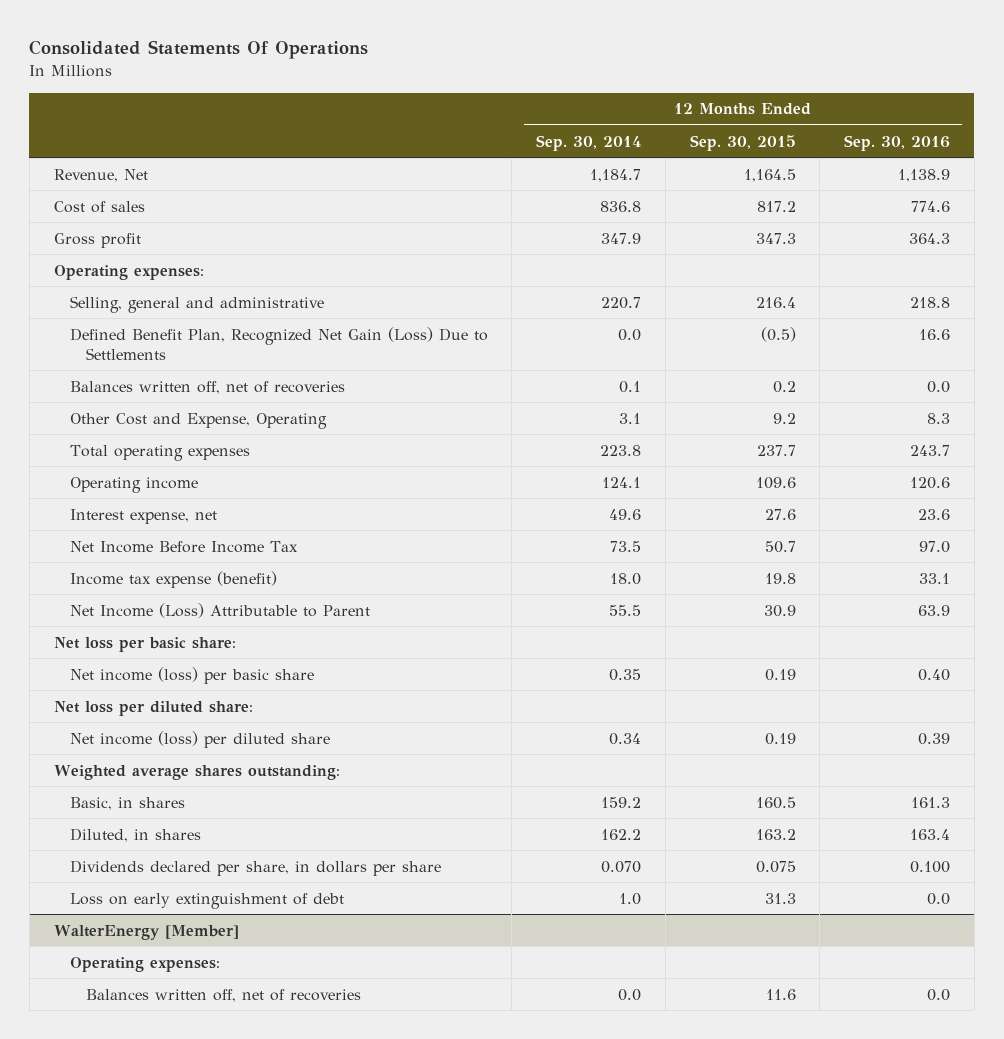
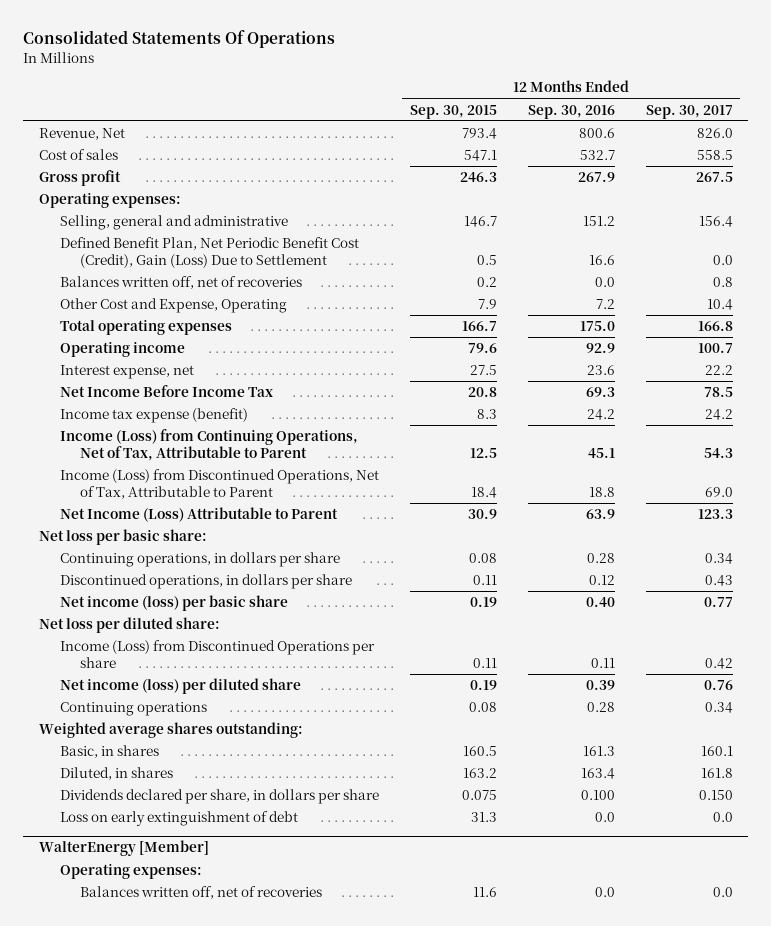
- | 12 Months Ended Sep. 30, 2014 | 12 Months Ended Sep. 30, 2015 | 12 Months Ended Sep. 30, 2016
+ | 12 Months Ended Sep. 30, 2015 | 12 Months Ended Sep. 30, 2016 | 12 Months Ended Sep. 30, 2017
- Revenue, Net | 1,184.7 | 1,164.5 | 1,138.9
- Cost of sales | 836.8 | 817.2 | 774.6
- Gross profit | 347.9 | 347.3 | 364.3
+ Revenue, Net | 793.4 | 800.6 | 826.0
+ Cost of sales | 547.1 | 532.7 | 558.5
+ Gross profit | 246.3 | 267.9 | 267.5
- Selling, general and administrative | 220.7 | 216.4 | 218.8
- Defined Benefit Plan, Recognized Net Gain (Loss) Due to Settlements | 0.0 | (0.5) | 16.6
+ Selling, general and administrative | 146.7 | 151.2 | 156.4
+ Defined Benefit Plan, Net Periodic Benefit Cost (Credit), Gain (Loss) Due to Settlement | 0.5 | 16.6 | 0.0
- Other Cost and Expense, Operating | 3.1 | 9.2 | 8.3
- Total operating expenses | 223.8 | 237.7 | 243.7
- Operating income | 124.1 | 109.6 | 120.6
- Interest expense, net | 49.6 | 27.6 | 23.6
- Net Income Before Income Tax | 73.5 | 50.7 | 97.0
- Income tax expense (benefit) | 18.0 | 19.8 | 33.1
+ Other Cost and Expense, Operating | 7.9 | 7.2 | 10.4
+ Total operating expenses | 166.7 | 175.0 | 166.8
+ Operating income | 79.6 | 92.9 | 100.7
+ Interest expense, net | 27.5 | 23.6 | 22.2
+ Net Income Before Income Tax | 20.8 | 69.3 | 78.5
+ Income tax expense (benefit) | 8.3 | 24.2 | 24.2
+ Income (Loss) from Continuing Operations, Net of Tax, Attributable to Parent | 12.5 | 45.1 | 54.3
+ Income (Loss) from Discontinued Operations, Net of Tax, Attributable to Parent | 18.4 | 18.8 | 69.0
+ Continuing operations, in dollars per share | 0.08 | 0.28 | 0.34
+ Discontinued operations, in dollars per share | 0.11 | 0.12 | 0.43
+ Income (Loss) from Discontinued Operations per share | 0.11 | 0.11 | 0.42
+ Continuing operations | 0.08 | 0.28 | 0.34

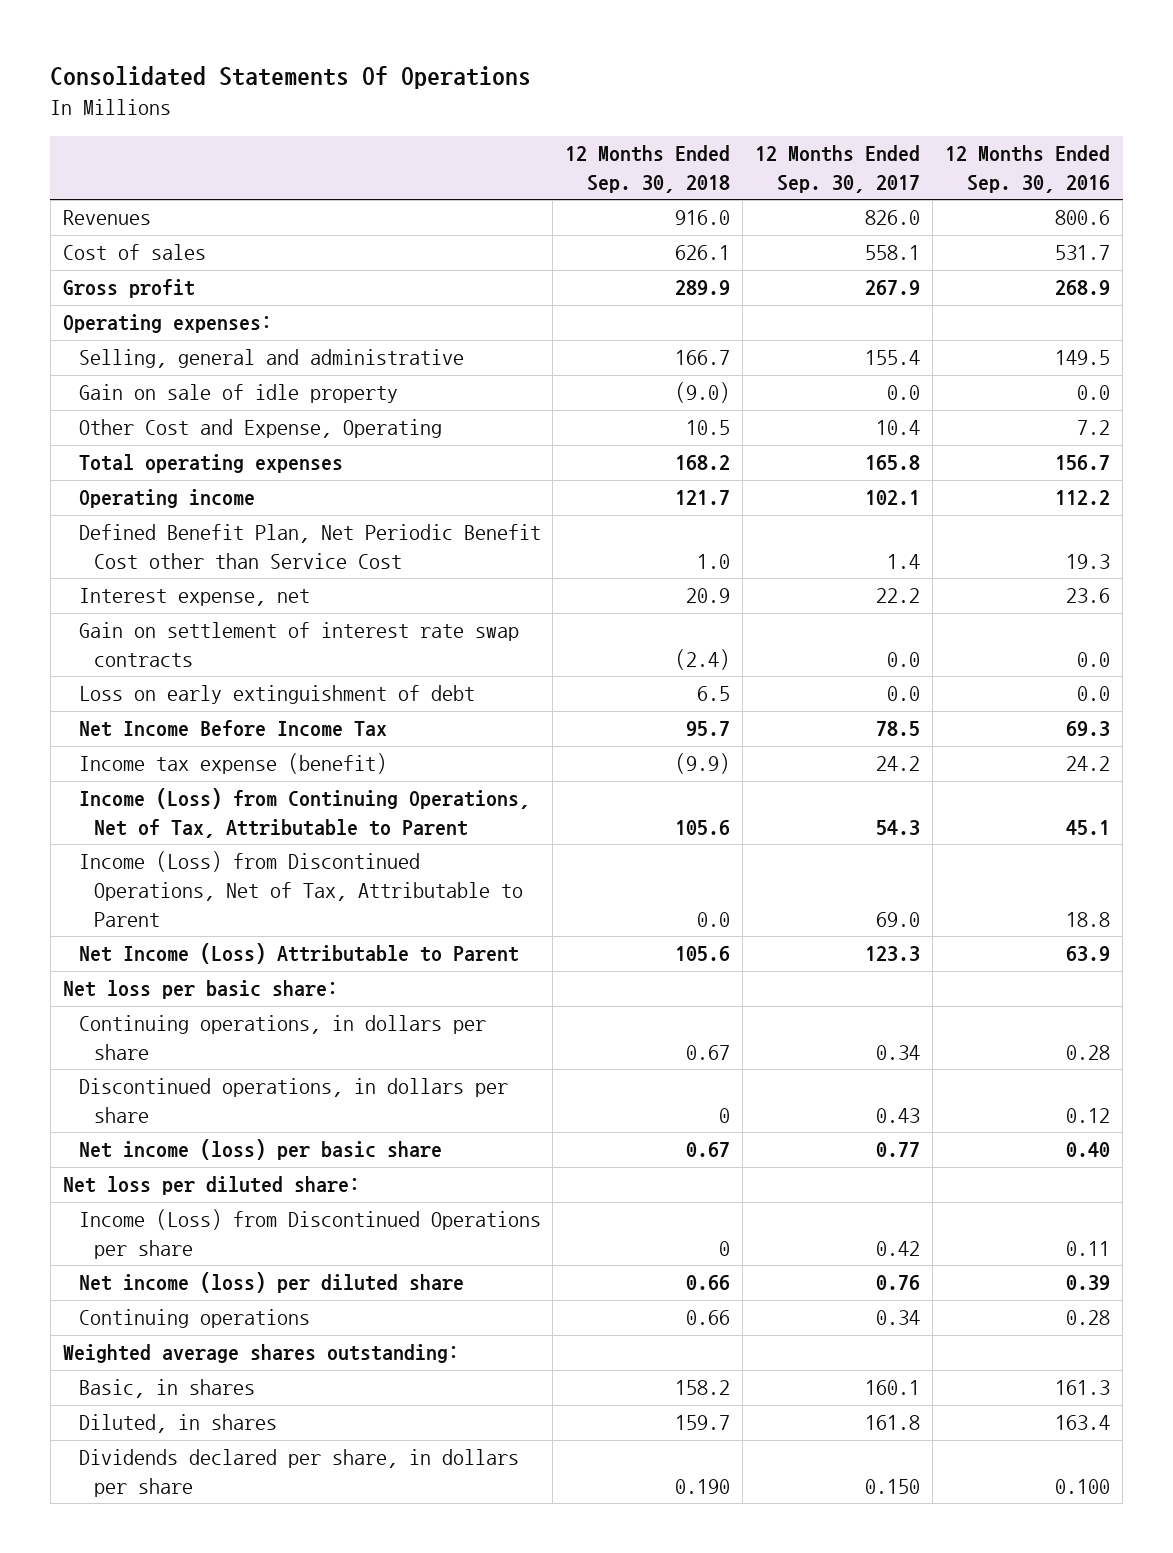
- | 12 Months Ended Sep. 30, 2015 | 12 Months Ended Sep. 30, 2016 | 12 Months Ended Sep. 30, 2017
+ | 12 Months Ended Sep. 30, 2018 | 12 Months Ended Sep. 30, 2017 | 12 Months Ended Sep. 30, 2016
- Revenue, Net | 793.4 | 800.6 | 826.0
- Cost of sales | 547.1 | 532.7 | 558.5
- Gross profit | 246.3 | 267.9 | 267.5
+ Revenues | 916.0 | 826.0 | 800.6
+ Cost of sales | 626.1 | 558.1 | 531.7
+ Gross profit | 289.9 | 267.9 | 268.9
- Selling, general and administrative | 146.7 | 151.2 | 156.4
- Defined Benefit Plan, Net Periodic Benefit Cost (Credit), Gain (Loss) Due to Settlement | 0.5 | 16.6 | 0.0
- Balances written off, net of recoveries | 0.2 | 0.0 | 0.8
+ Selling, general and administrative | 166.7 | 155.4 | 149.5
+ Gain on sale of idle property | (9.0) | 0.0 | 0.0
- Total operating expenses | 166.7 | 175.0 | 166.8
- Operating income | 79.6 | 92.9 | 100.7
+ Total operating expenses | 168.2 | 165.8 | 156.7
+ Operating income | 121.7 | 102.1 | 112.2
+ Defined Benefit Plan, Net Periodic Benefit Cost other than Service Cost | 1.0 | 1.4 | 19.3
+ Gain on settlement of interest rate swap contracts | (2.4) | 0.0 | 0.0
moved up: Loss on early extinguishment of debt | 6.5 | 0.0 | 0.0
- WalterEnergy [Member]
- Operating expenses:
- Balances written off, net of recoveries | 11.6 | 0.0 | 0.0

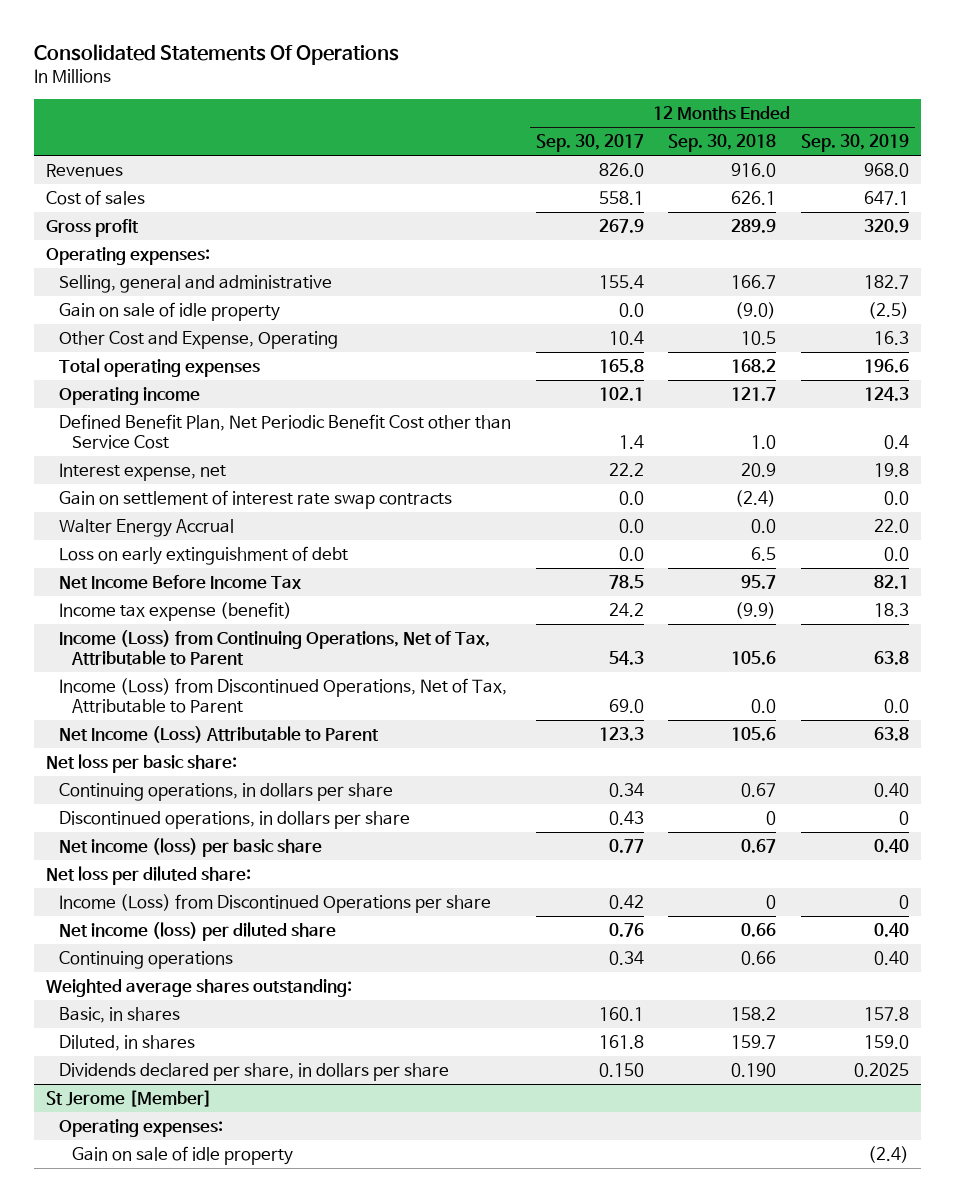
- | 12 Months Ended Sep. 30, 2018 | 12 Months Ended Sep. 30, 2017 | 12 Months Ended Sep. 30, 2016
+ | 12 Months Ended Sep. 30, 2017 | 12 Months Ended Sep. 30, 2018 | 12 Months Ended Sep. 30, 2019
+ Walter Energy Accrual | 0.0 | 0.0 | 22.0
+ St Jerome [Member]
+ Operating expenses:
+ Gain on sale of idle property | | | (2.4)

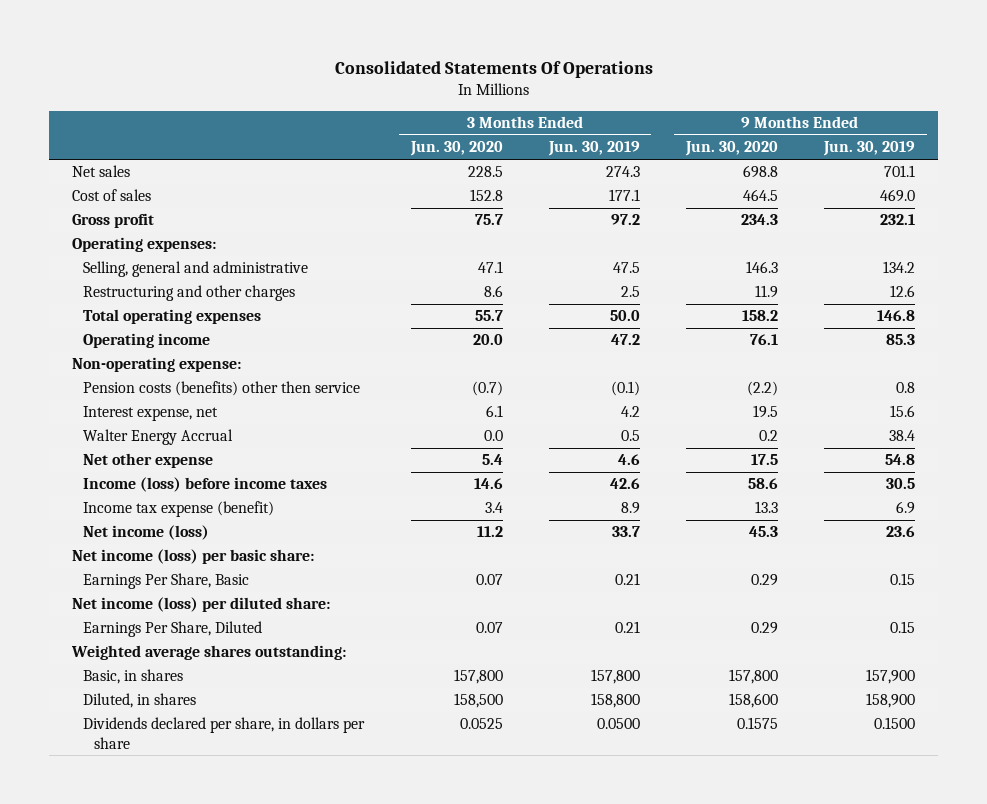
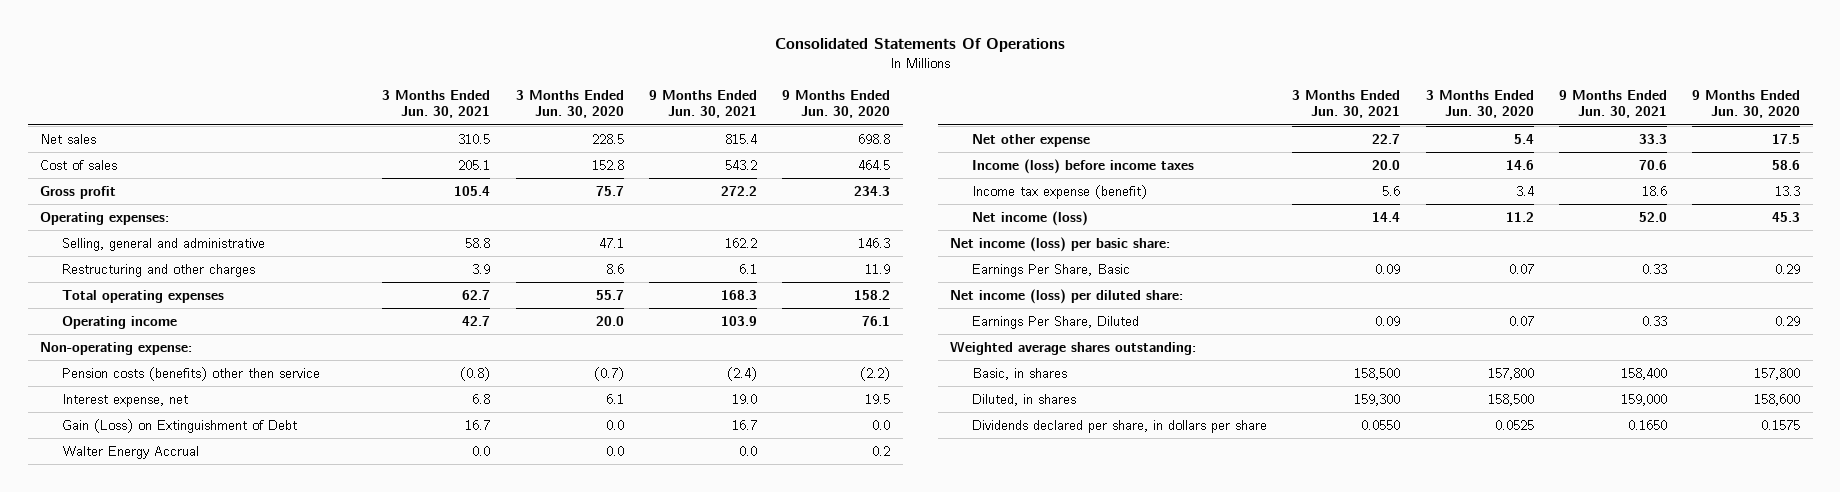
- | 3 Months Ended Jun. 30, 2020 | 3 Months Ended Jun. 30, 2019 | 9 Months Ended Jun. 30, 2020 | 9 Months Ended Jun. 30, 2019
+ | 3 Months Ended Jun. 30, 2021 | 3 Months Ended Jun. 30, 2020 | 9 Months Ended Jun. 30, 2021 | 9 Months Ended Jun. 30, 2020
+ Gain (Loss) on Extinguishment of Debt | 16.7 | 0.0 | 16.7 | 0.0

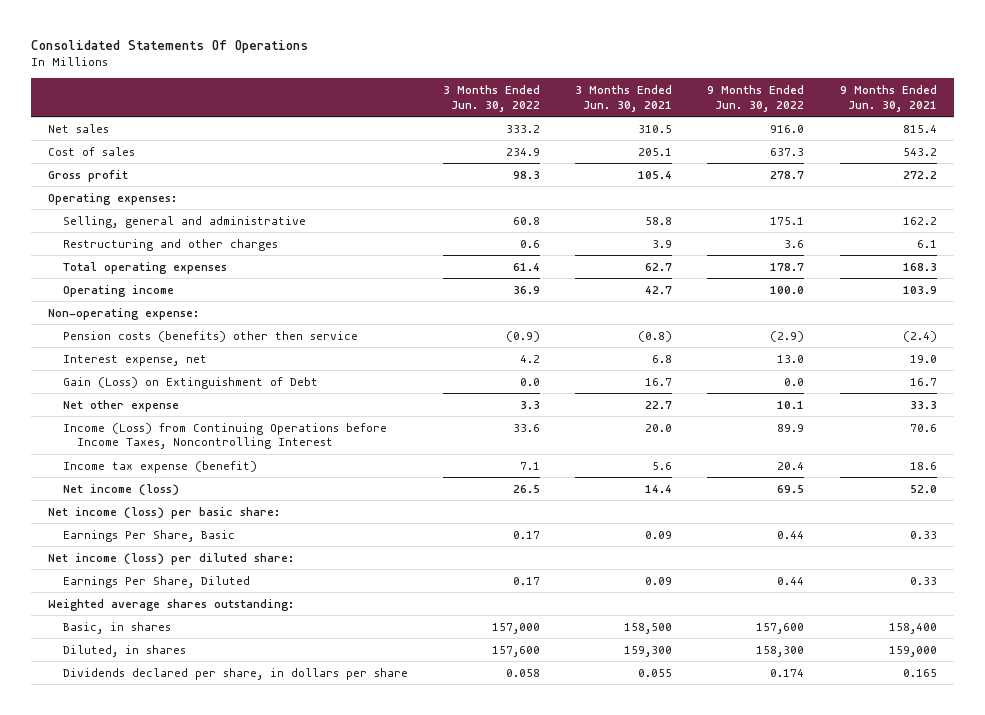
- | 3 Months Ended Jun. 30, 2021 | 3 Months Ended Jun. 30, 2020 | 9 Months Ended Jun. 30, 2021 | 9 Months Ended Jun. 30, 2020
+ | 3 Months Ended Jun. 30, 2022 | 3 Months Ended Jun. 30, 2021 | 9 Months Ended Jun. 30, 2022 | 9 Months Ended Jun. 30, 2021
- Walter Energy Accrual | 0.0 | 0.0 | 0.0 | 0.2
- Income (loss) before income taxes | 20.0 | 14.6 | 70.6 | 58.6
+ Income (Loss) from Continuing Operations before Income Taxes, Noncontrolling Interest | 33.6 | 20.0 | 89.9 | 70.6
- Dividends declared per share, in dollars per share | 0.0550 | 0.0525 | 0.1650 | 0.1575
+ Dividends declared per share, in dollars per share | 0.058 | 0.055 | 0.174 | 0.165

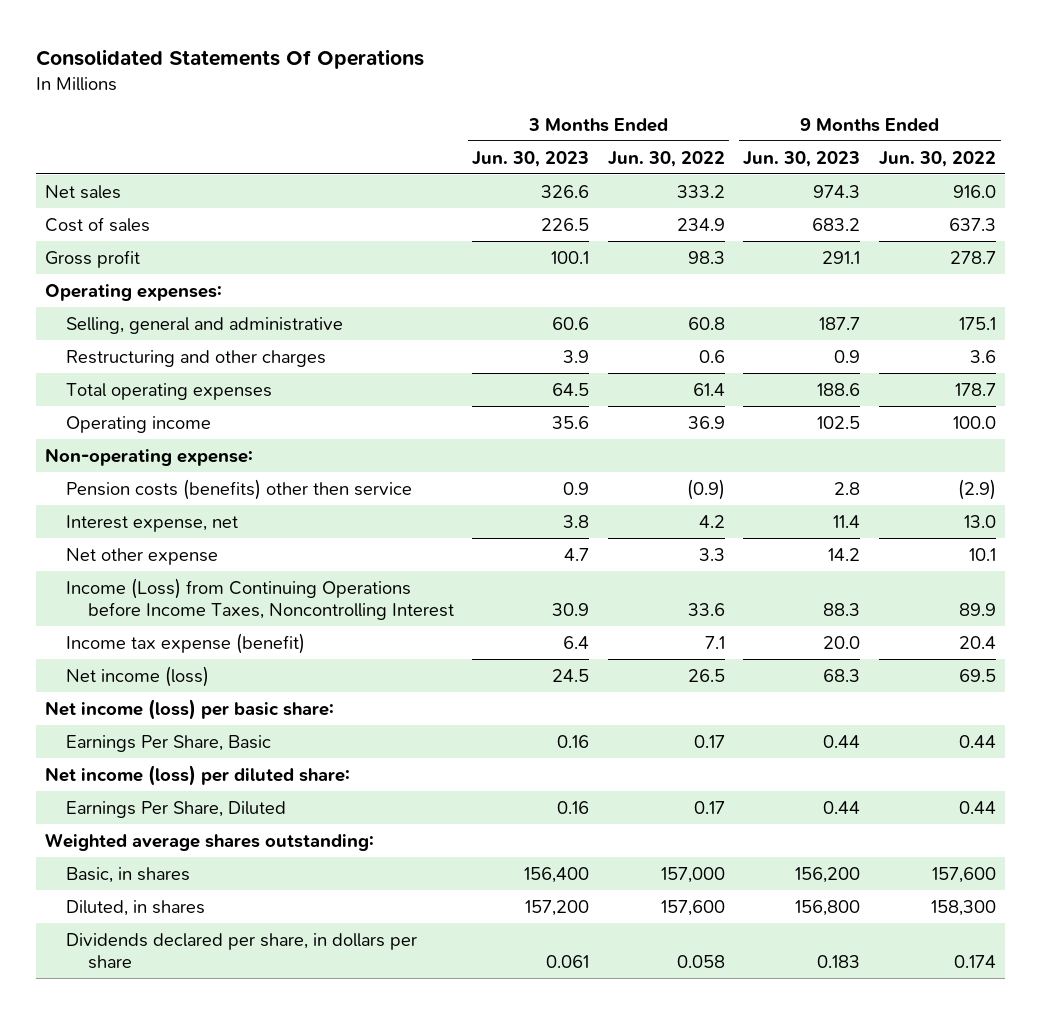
- | 3 Months Ended Jun. 30, 2022 | 3 Months Ended Jun. 30, 2021 | 9 Months Ended Jun. 30, 2022 | 9 Months Ended Jun. 30, 2021
+ | 3 Months Ended Jun. 30, 2023 | 3 Months Ended Jun. 30, 2022 | 9 Months Ended Jun. 30, 2023 | 9 Months Ended Jun. 30, 2022
- Gain (Loss) on Extinguishment of Debt | 0.0 | 16.7 | 0.0 | 16.7

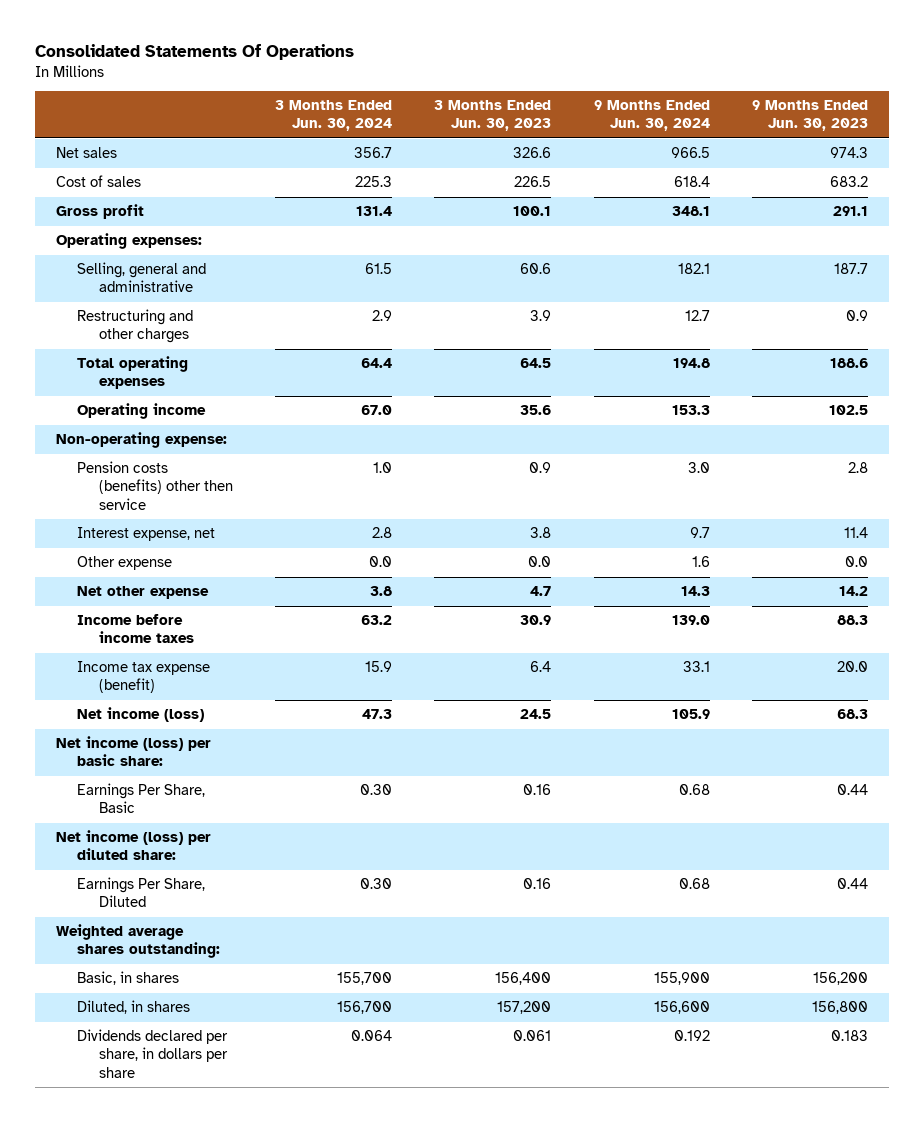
- | 3 Months Ended Jun. 30, 2023 | 3 Months Ended Jun. 30, 2022 | 9 Months Ended Jun. 30, 2023 | 9 Months Ended Jun. 30, 2022
+ | 3 Months Ended Jun. 30, 2024 | 3 Months Ended Jun. 30, 2023 | 9 Months Ended Jun. 30, 2024 | 9 Months Ended Jun. 30, 2023
+ Other expense | 0.0 | 0.0 | 1.6 | 0.0
- Income (Loss) from Continuing Operations before Income Taxes, Noncontrolling Interest | 30.9 | 33.6 | 88.3 | 89.9
+ Income before income taxes | 63.2 | 30.9 | 139.0 | 88.3

